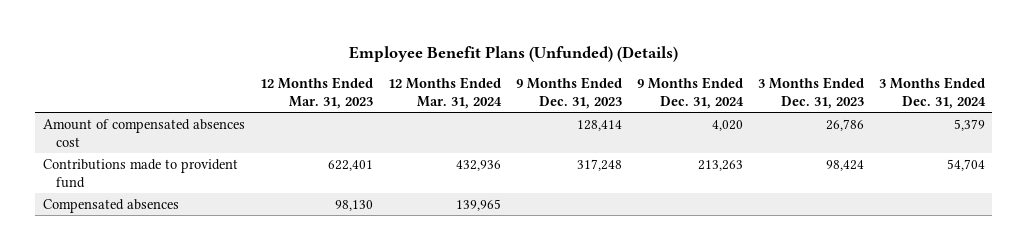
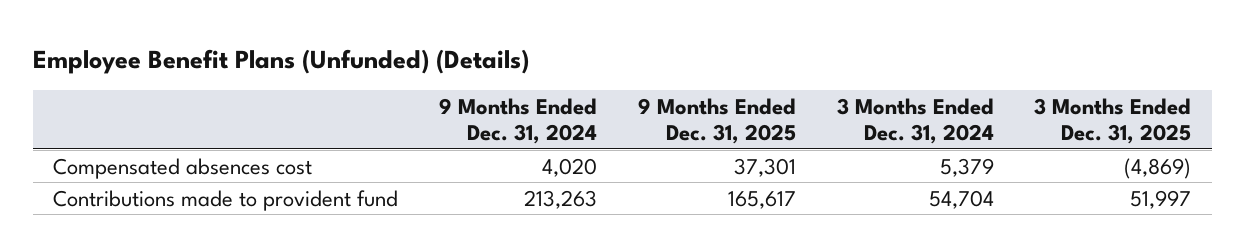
- | 12 Months Ended Mar. 31, 2023 | 12 Months Ended Mar. 31, 2024 | 9 Months Ended Dec. 31, 2023 | 9 Months Ended Dec. 31, 2024 | 3 Months Ended Dec. 31, 2023 | 3 Months Ended Dec. 31, 2024
+ | 9 Months Ended Dec. 31, 2024 | 9 Months Ended Dec. 31, 2025 | 3 Months Ended Dec. 31, 2024 | 3 Months Ended Dec. 31, 2025
- Amount of compensated absences cost | | | 128,414 | 4,020 | 26,786 | 5,379
+ Compensated absences cost | 4,020 | 37,301 | 5,379 | (4,869)
- Compensated absences | 98,130 | 139,965 | | | |

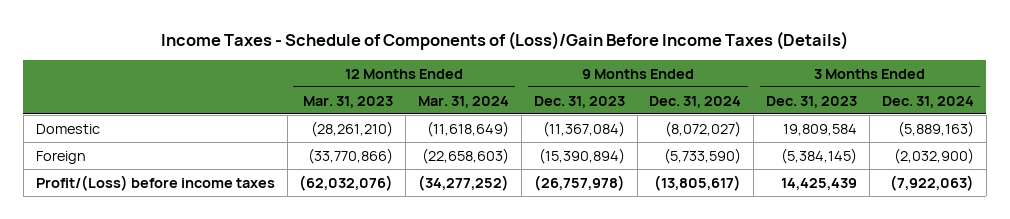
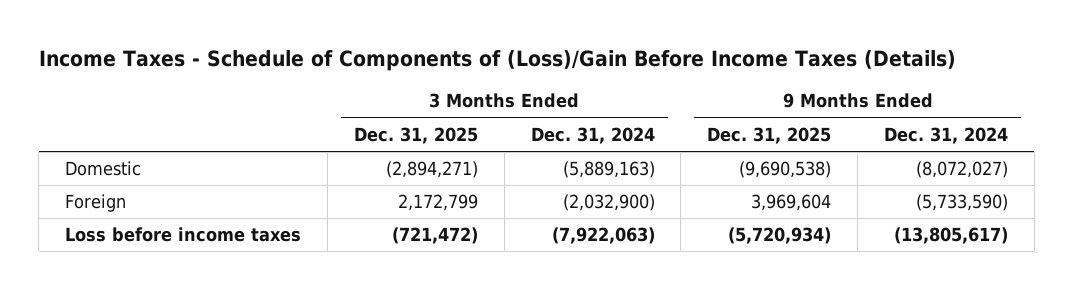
- | 12 Months Ended Mar. 31, 2023 | 12 Months Ended Mar. 31, 2024 | 9 Months Ended Dec. 31, 2023 | 9 Months Ended Dec. 31, 2024 | 3 Months Ended Dec. 31, 2023 | 3 Months Ended Dec. 31, 2024
+ | 3 Months Ended Dec. 31, 2025 | 3 Months Ended Dec. 31, 2024 | 9 Months Ended Dec. 31, 2025 | 9 Months Ended Dec. 31, 2024
- Profit/(Loss) before income taxes | (62,032,076) | (34,277,252) | (26,757,978) | (13,805,617) | 14,425,439 | (7,922,063)
+ Loss before income taxes | (721,472) | (7,922,063) | (5,720,934) | (13,805,617)

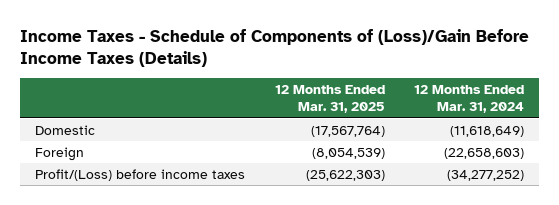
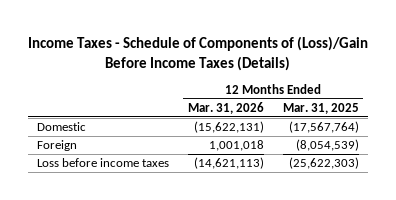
- | 12 Months Ended Mar. 31, 2025 | 12 Months Ended Mar. 31, 2024
+ | 12 Months Ended Mar. 31, 2026 | 12 Months Ended Mar. 31, 2025
- Profit/(Loss) before income taxes | (25,622,303) | (34,277,252)
+ Loss before income taxes | (14,621,113) | (25,622,303)

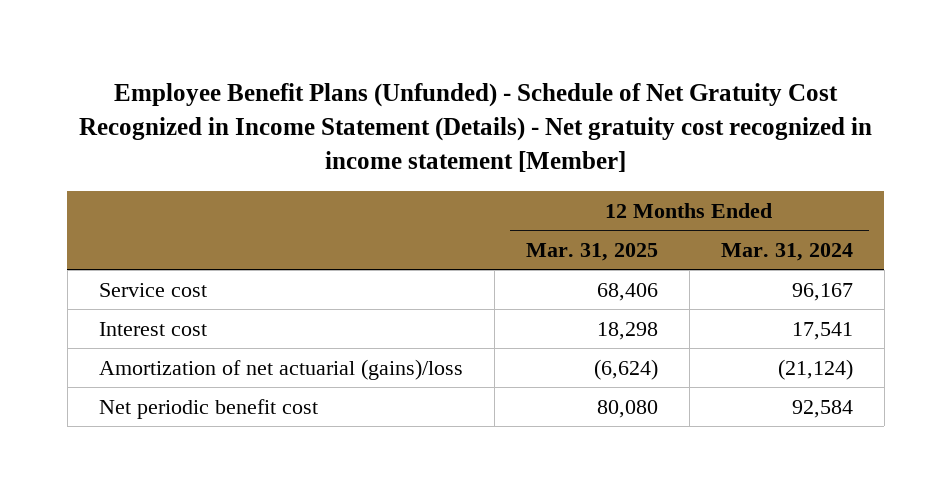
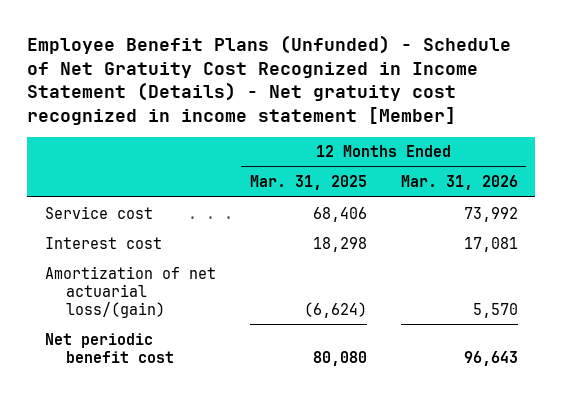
- | 12 Months Ended Mar. 31, 2025 | 12 Months Ended Mar. 31, 2024
+ | 12 Months Ended Mar. 31, 2025 | 12 Months Ended Mar. 31, 2026
- Amortization of net actuarial (gains)/loss | (6,624) | (21,124)
+ Amortization of net actuarial loss/(gain) | (6,624) | 5,570

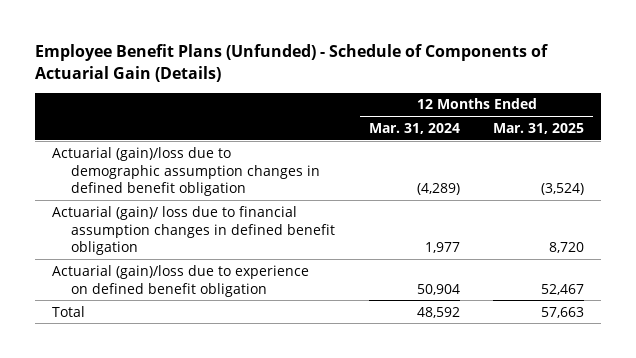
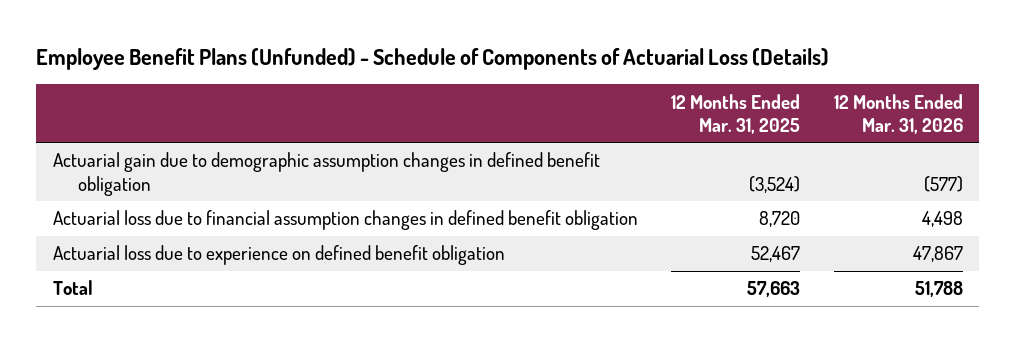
- Employee Benefit Plans (Unfunded) - Schedule of Components of Actuarial Gain (Details)
+ Employee Benefit Plans (Unfunded) - Schedule of Components of Actuarial Loss (Details)
- | 12 Months Ended Mar. 31, 2024 | 12 Months Ended Mar. 31, 2025
+ | 12 Months Ended Mar. 31, 2025 | 12 Months Ended Mar. 31, 2026
- Actuarial (gain)/loss due to demographic assumption changes in defined benefit obligation | (4,289) | (3,524)
- Actuarial (gain)/ loss due to financial assumption changes in defined benefit obligation | 1,977 | 8,720
- Actuarial (gain)/loss due to experience on defined benefit obligation | 50,904 | 52,467
+ Actuarial gain due to demographic assumption changes in defined benefit obligation | (3,524) | (577)
+ Actuarial loss due to financial assumption changes in defined benefit obligation | 8,720 | 4,498
+ Actuarial loss due to experience on defined benefit obligation | 52,467 | 47,867

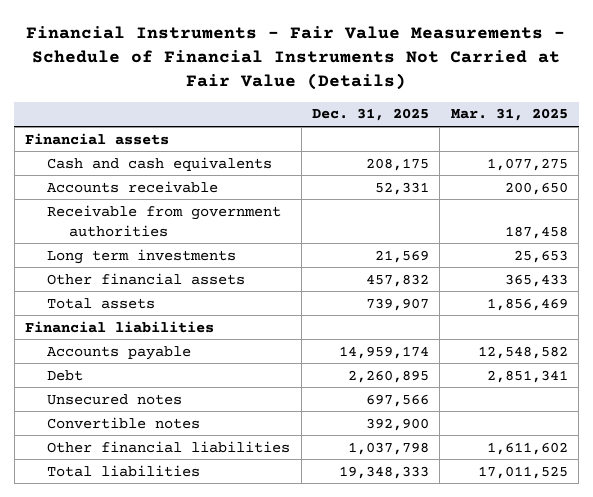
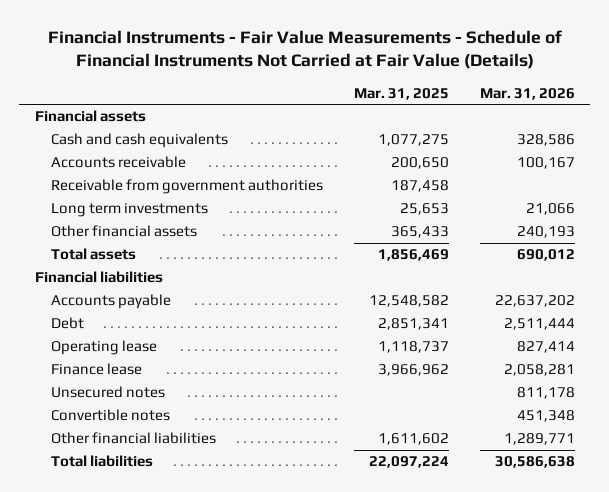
- | Dec. 31, 2025 | Mar. 31, 2025
+ | Mar. 31, 2025 | Mar. 31, 2026
+ Operating lease | 1,118,737 | 827,414
+ Finance lease | 3,966,962 | 2,058,281
- Total liabilities | 19,348,333 | 17,011,525
+ Total liabilities | 22,097,224 | 30,586,638

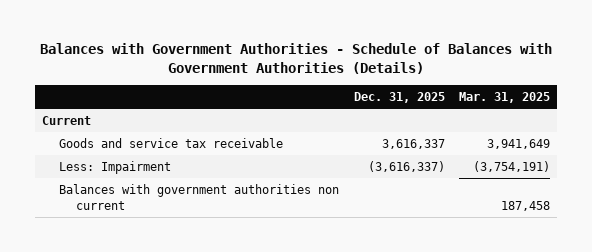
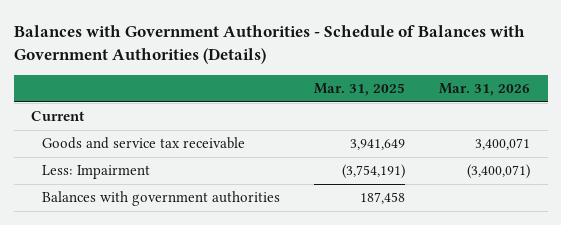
- | Dec. 31, 2025 | Mar. 31, 2025
+ | Mar. 31, 2025 | Mar. 31, 2026
- Balances with government authorities non current | | 187,458
+ Balances with government authorities | 187,458 |

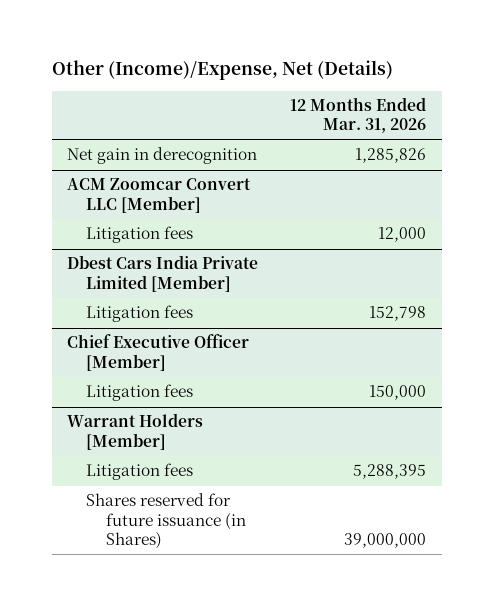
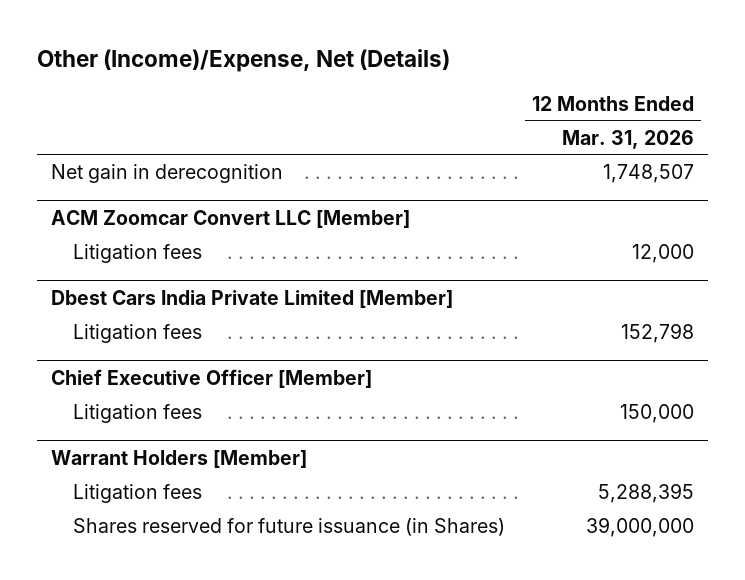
- Net gain in derecognition | 1,285,826
+ Net gain in derecognition | 1,748,507

